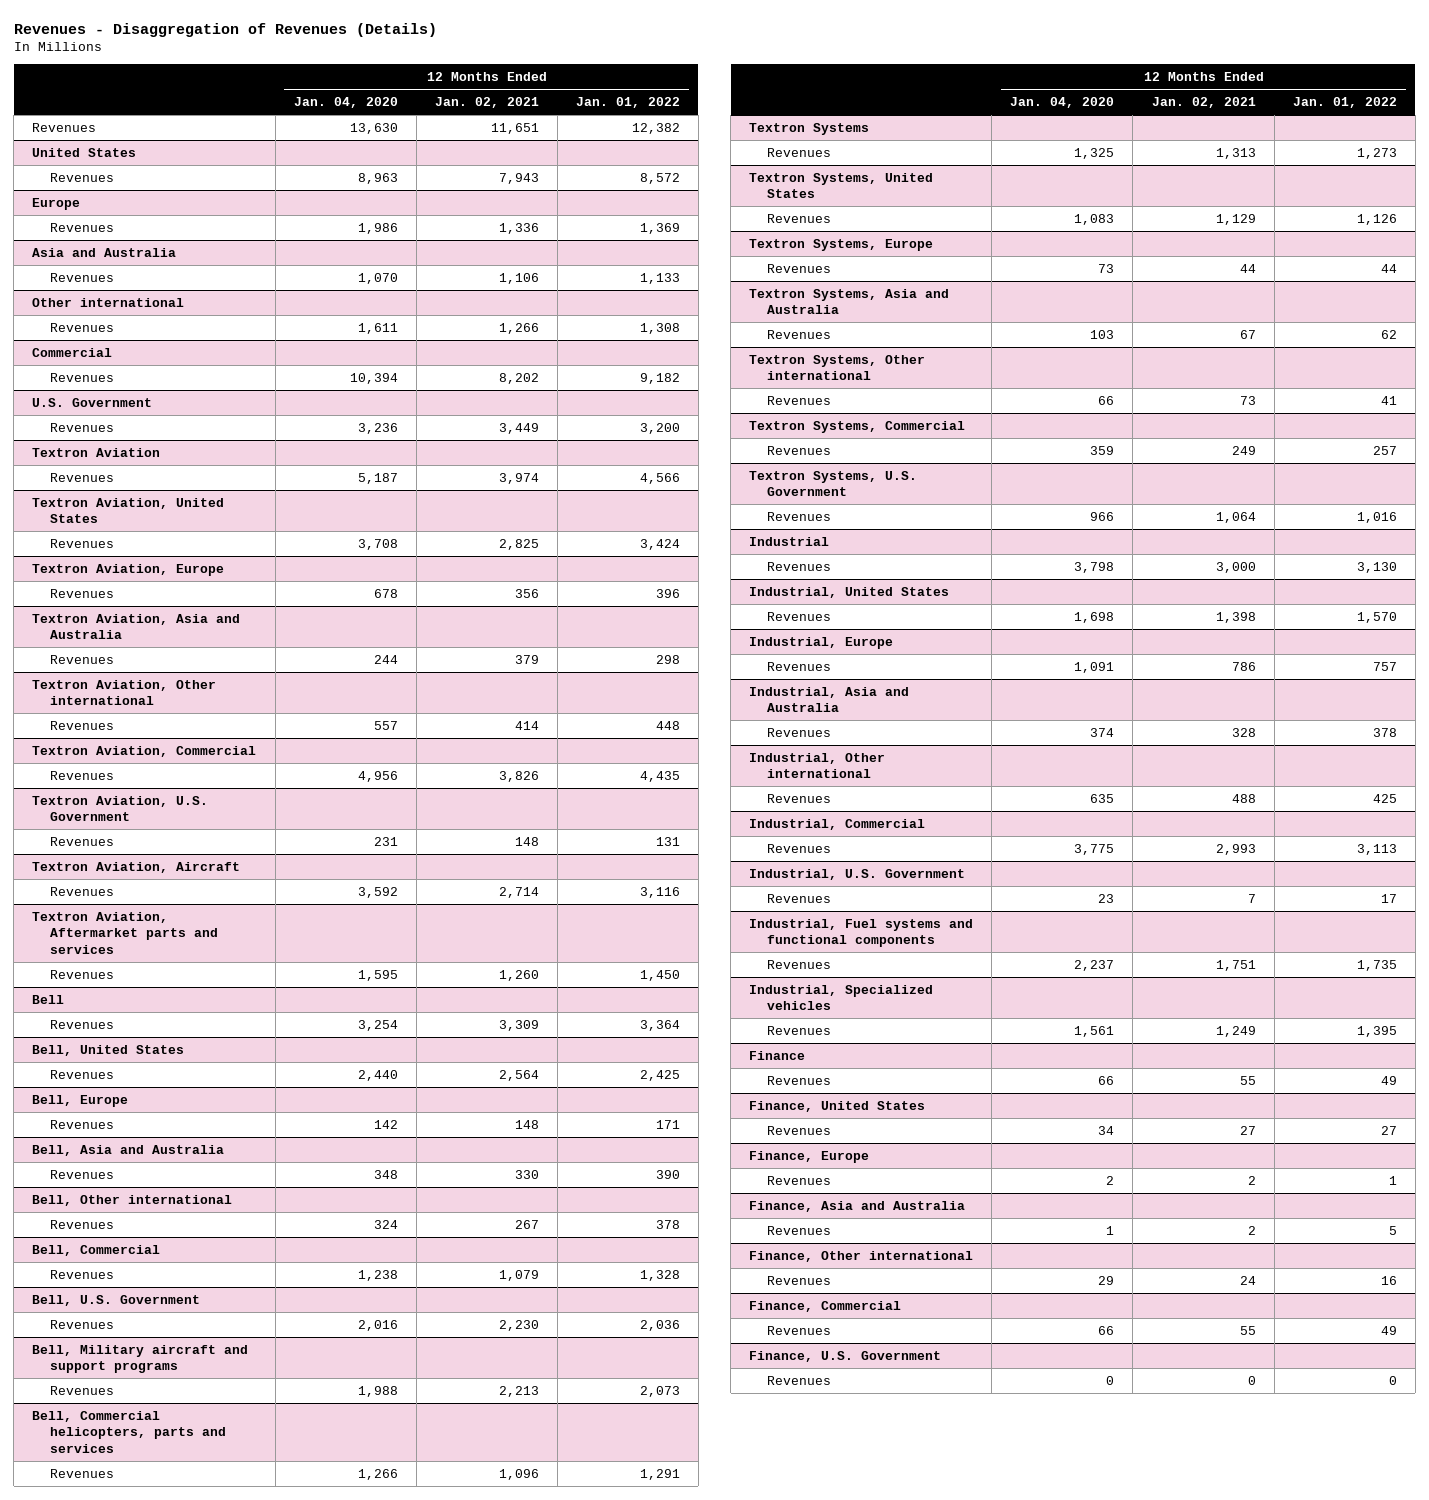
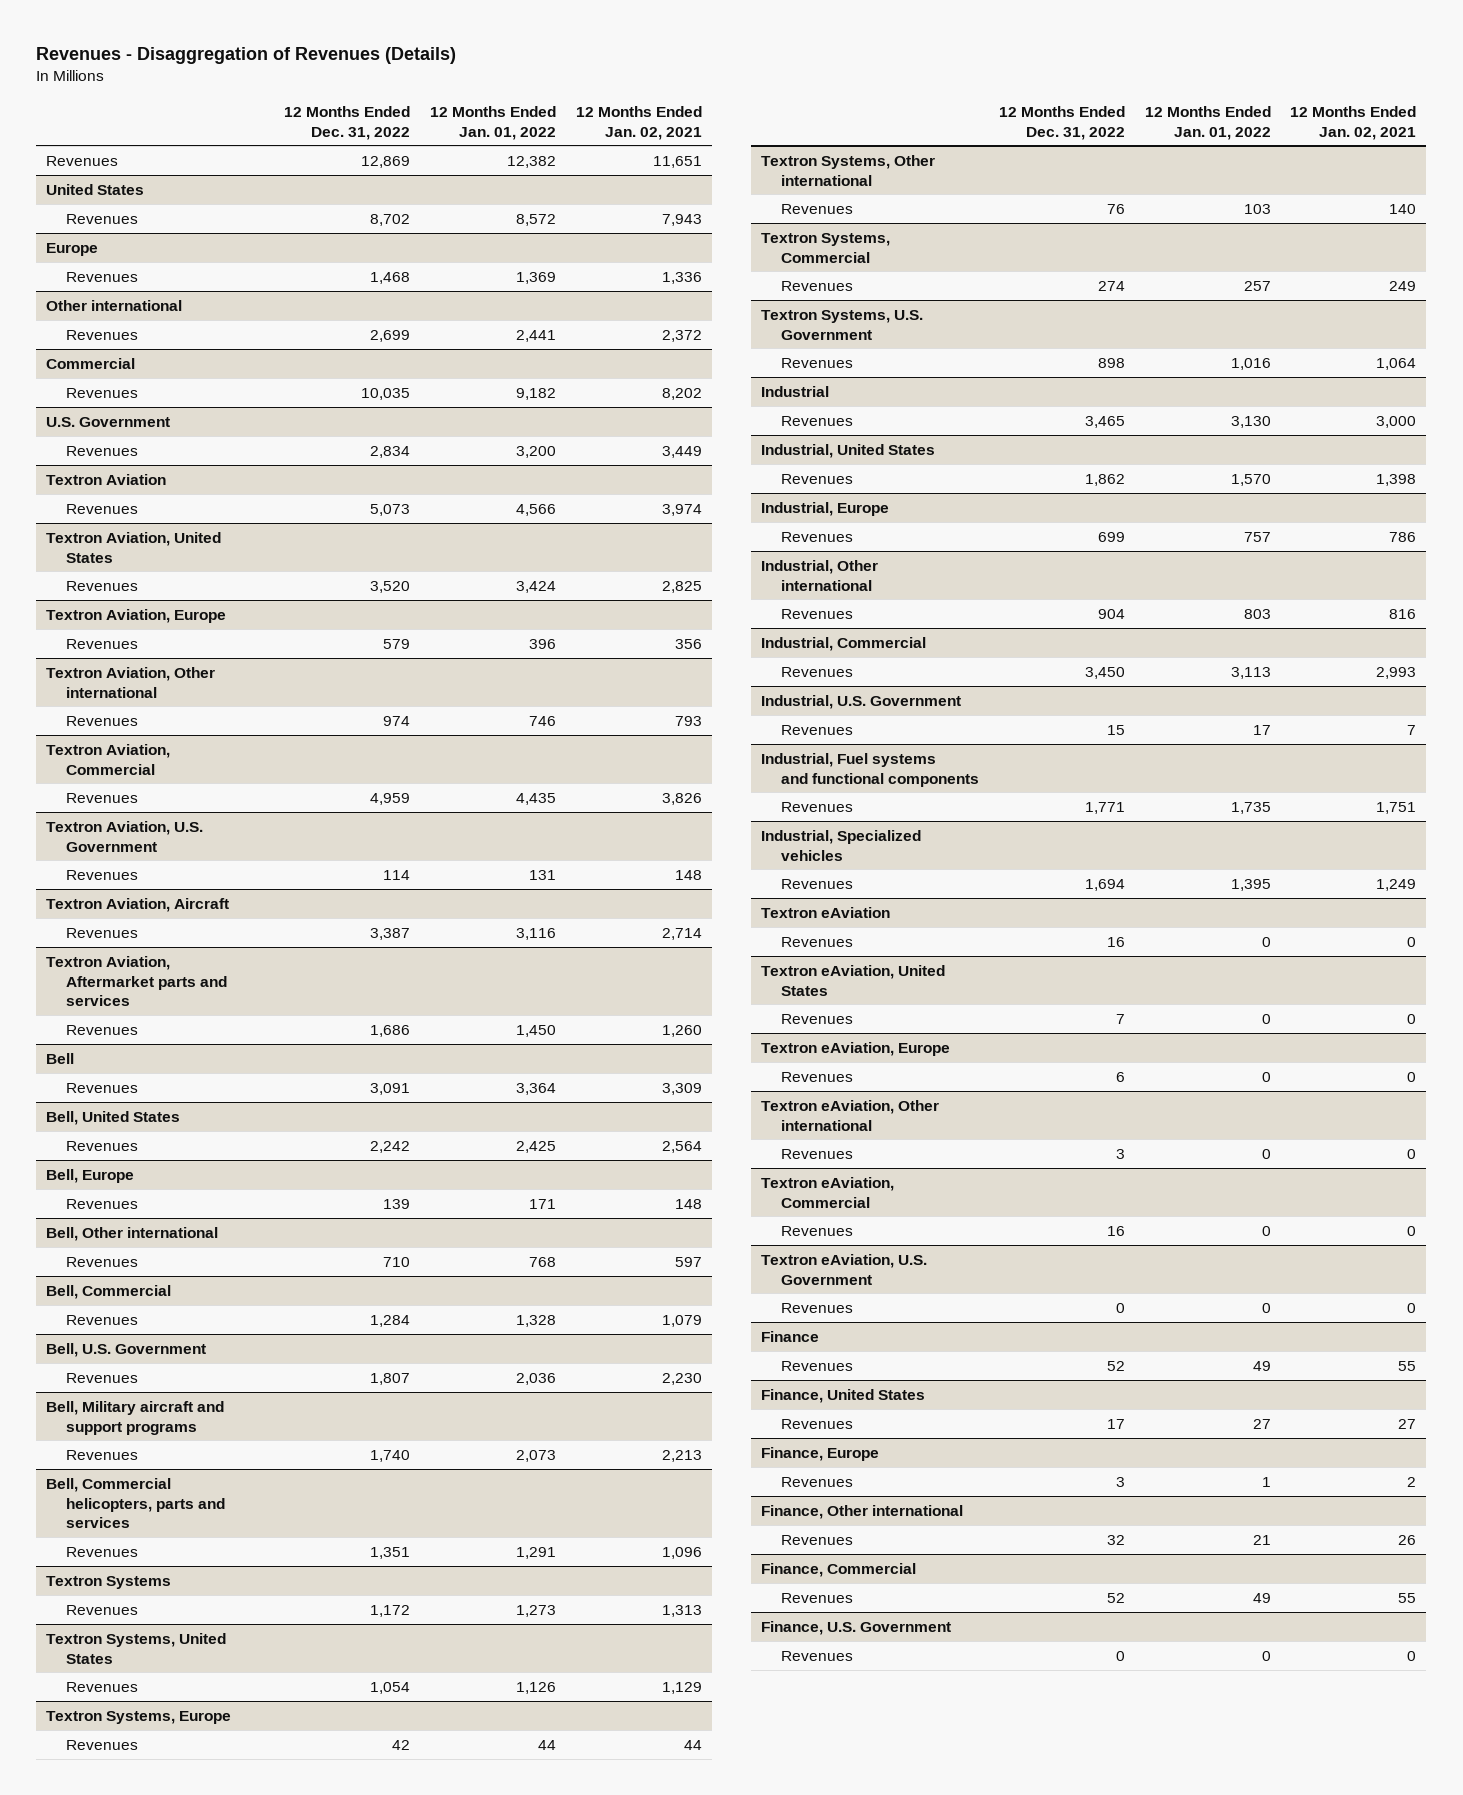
- | 12 Months Ended Jan. 04, 2020 | 12 Months Ended Jan. 02, 2021 | 12 Months Ended Jan. 01, 2022
+ | 12 Months Ended Dec. 31, 2022 | 12 Months Ended Jan. 01, 2022 | 12 Months Ended Jan. 02, 2021
- Asia and Australia
- Revenues | 1,070 | 1,106 | 1,133
@ Other international
- Revenues | 1,611 | 1,266 | 1,308
+ Revenues | 2,699 | 2,441 | 2,372
- Textron Aviation, Asia and Australia
- Revenues | 244 | 379 | 298
@ Textron Aviation, Other international
- Revenues | 557 | 414 | 448
+ Revenues | 974 | 746 | 793
- Bell, Asia and Australia
- Revenues | 348 | 330 | 390
@ Bell, Other international
- Revenues | 324 | 267 | 378
+ Revenues | 710 | 768 | 597
- Textron Systems, Asia and Australia
- Revenues | 103 | 67 | 62
@ Textron Systems, Other international
- Revenues | 66 | 73 | 41
+ Revenues | 76 | 103 | 140
- Industrial, Asia and Australia
- Revenues | 374 | 328 | 378
@ Industrial, Other international
- Revenues | 635 | 488 | 425
+ Revenues | 904 | 803 | 816
+ Textron eAviation
+ Revenues | 16 | 0 | 0
+ Textron eAviation, United States
+ Revenues | 7 | 0 | 0
+ Textron eAviation, Europe
+ Revenues | 6 | 0 | 0
+ Textron eAviation, Other international
+ Revenues | 3 | 0 | 0
+ Textron eAviation, Commercial
+ Revenues | 16 | 0 | 0
+ Textron eAviation, U.S. Government
+ Revenues | 0 | 0 | 0
- Finance, Asia and Australia
- Revenues | 1 | 2 | 5
@ Finance, Other international
- Revenues | 29 | 24 | 16
+ Revenues | 32 | 21 | 26

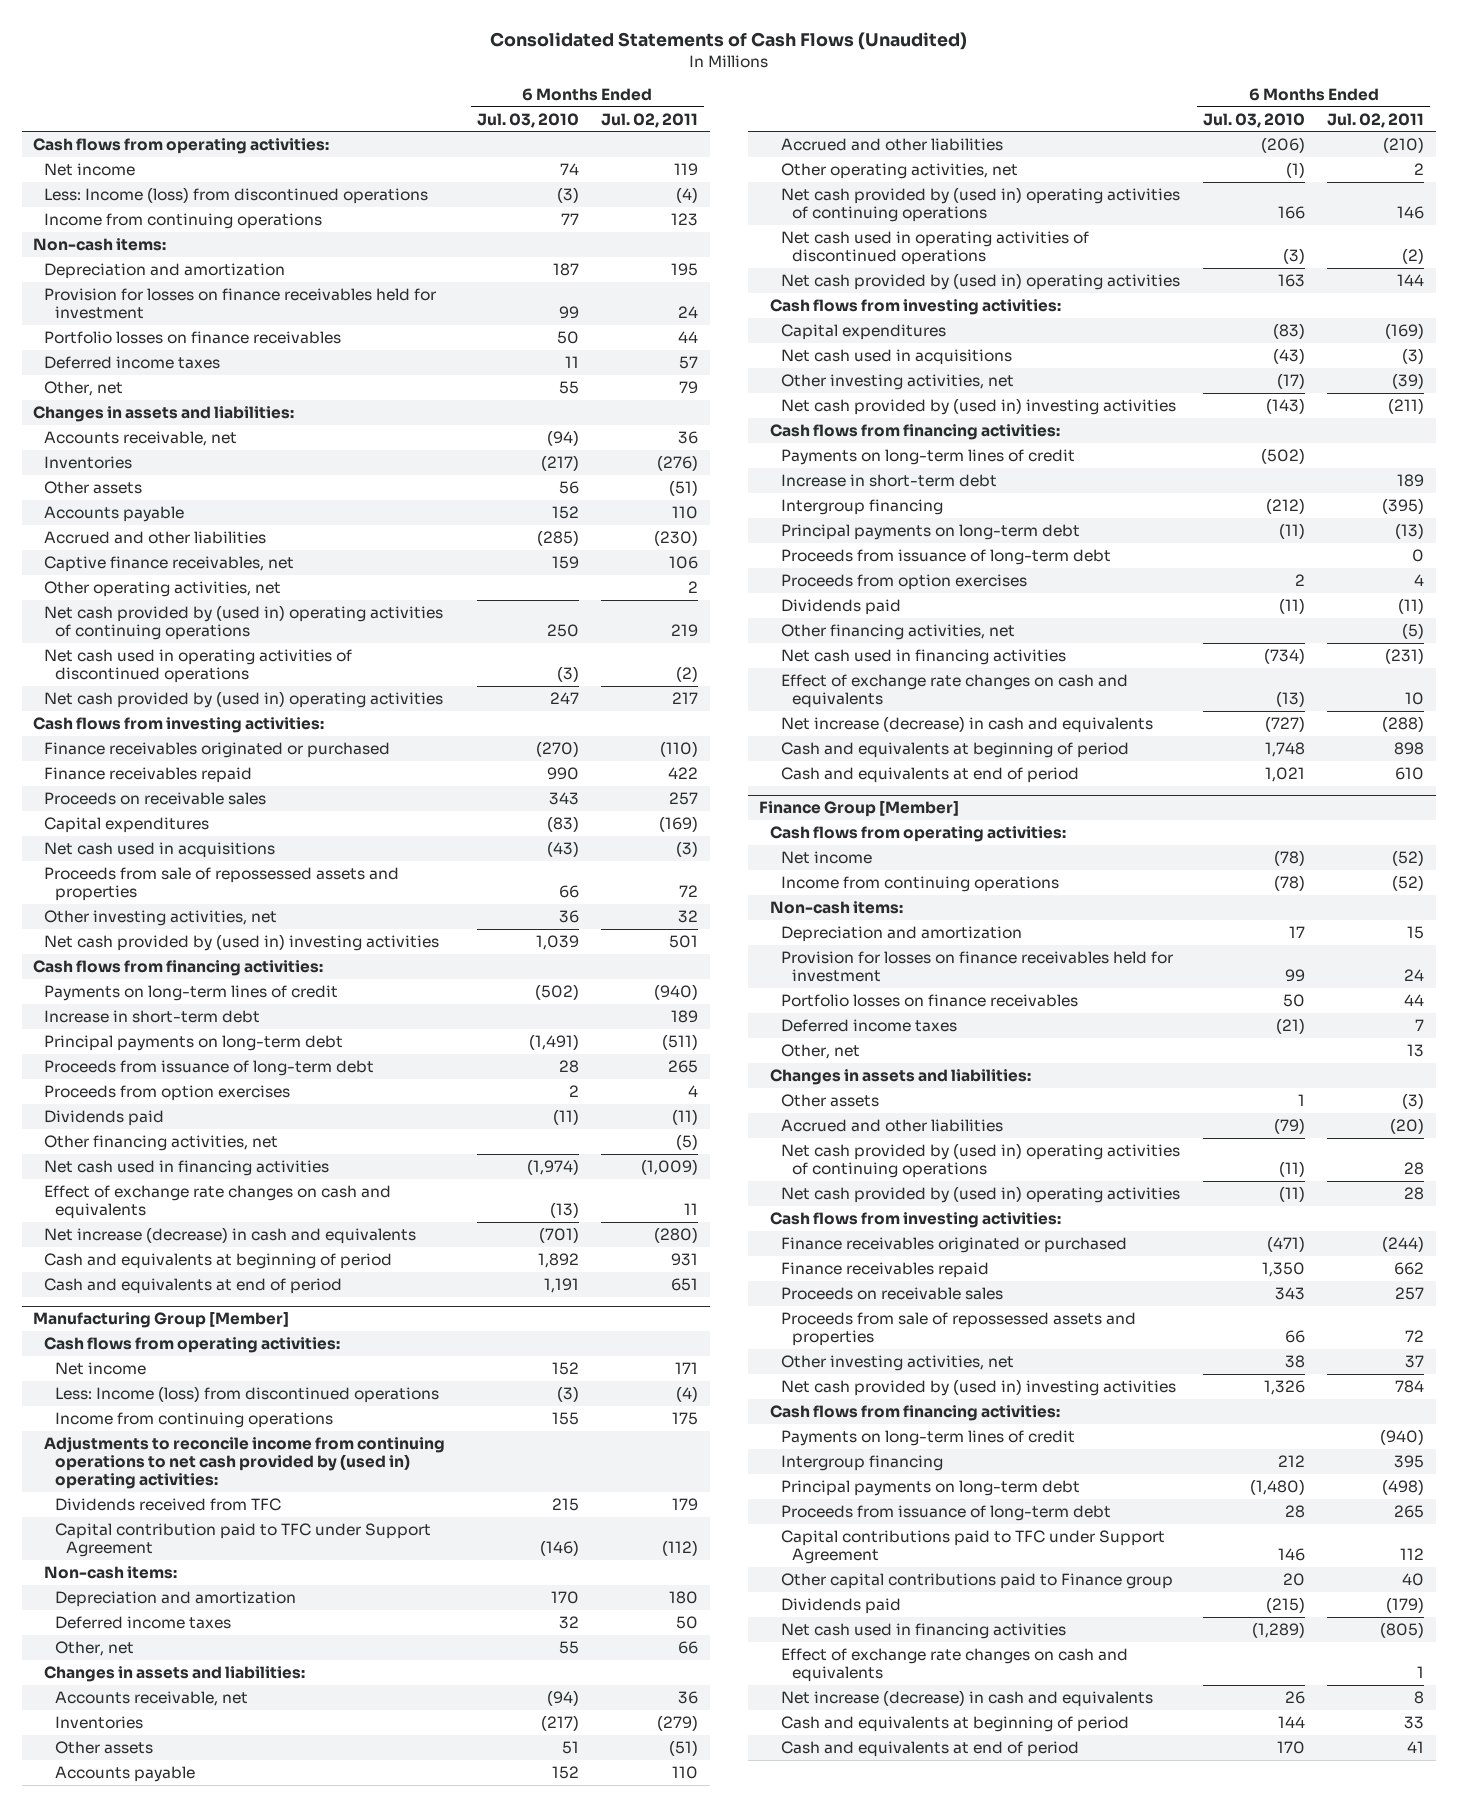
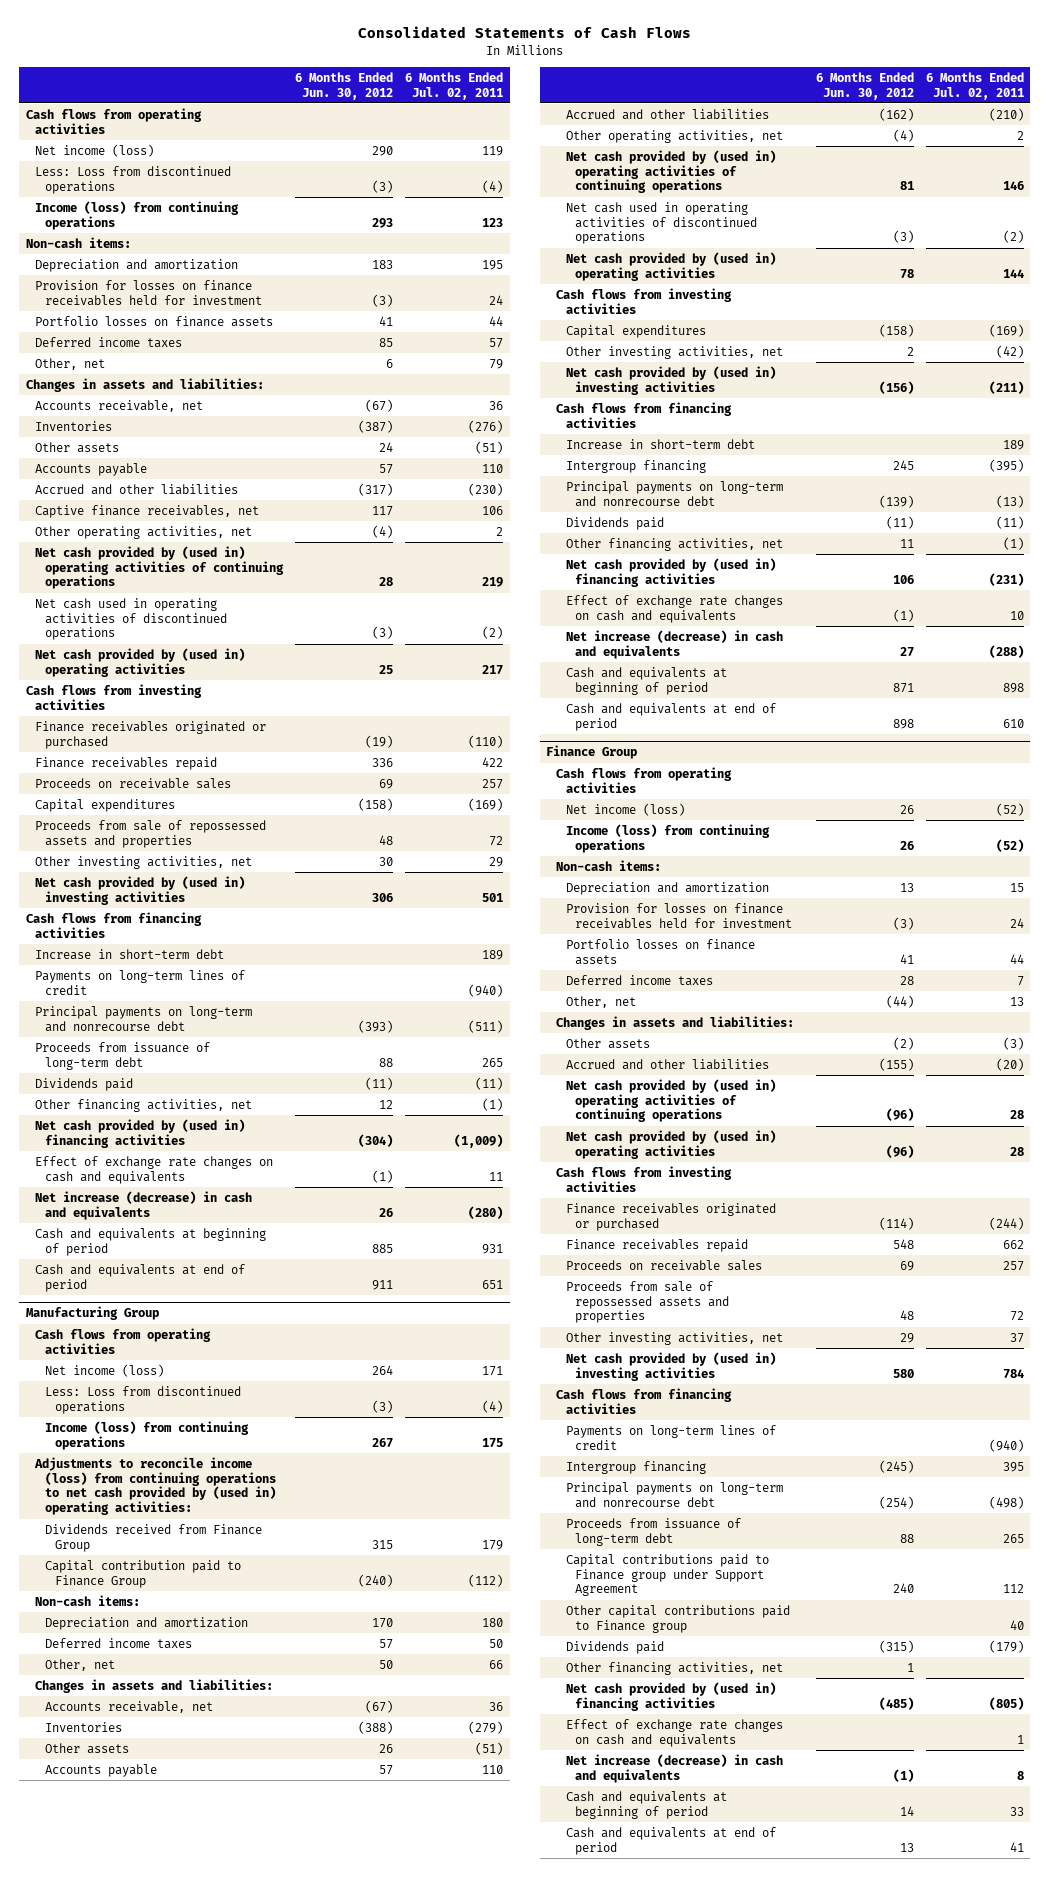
- Consolidated Statements of Cash Flows (Unaudited)
+ Consolidated Statements of Cash Flows
- | 6 Months Ended Jul. 03, 2010 | 6 Months Ended Jul. 02, 2011
+ | 6 Months Ended Jun. 30, 2012 | 6 Months Ended Jul. 02, 2011
- Cash flows from operating activities:
- Net income | 74 | 119
- Less: Income (loss) from discontinued operations | (3) | (4)
- Income from continuing operations | 77 | 123
+ Cash flows from operating activities
+ Net income (loss) | 290 | 119
+ Less: Loss from discontinued operations | (3) | (4)
+ Income (loss) from continuing operations | 293 | 123
- Portfolio losses on finance receivables | 50 | 44
+ Portfolio losses on finance assets | 41 | 44
- Cash flows from investing activities:
+ Cash flows from investing activities
- Net cash used in acquisitions | (43) | (3)
- Other investing activities, net | 36 | 32
+ Other investing activities, net | 30 | 29
- Cash flows from financing activities:
+ Cash flows from financing activities
- Principal payments on long-term debt | (1,491) | (511)
moved down: Payments on long-term lines of credit | | (940)
+ Principal payments on long-term and nonrecourse debt | (393) | (511)
- Proceeds from option exercises | 2 | 4
- Other financing activities, net | | (5)
- Net cash used in financing activities | (1,974) | (1,009)
+ Other financing activities, net | 12 | (1)
+ Net cash provided by (used in) financing activities | (304) | (1,009)
- Manufacturing Group [Member]
- Cash flows from operating activities:
- Net income | 152 | 171
- Less: Income (loss) from discontinued operations | (3) | (4)
- Income from continuing operations | 155 | 175
- Adjustments to reconcile income from continuing operations to net cash provided by (used in) operating activities:
- Dividends received from TFC | 215 | 179
- Capital contribution paid to TFC under Support Agreement | (146) | (112)
+ Manufacturing Group
+ Cash flows from operating activities
+ Net income (loss) | 264 | 171
+ Less: Loss from discontinued operations | (3) | (4)
+ Income (loss) from continuing operations | 267 | 175
+ Adjustments to reconcile income (loss) from continuing operations to net cash provided by (used in) operating activities:
+ Dividends received from Finance Group | 315 | 179
+ Capital contribution paid to Finance Group | (240) | (112)
- Cash flows from investing activities:
+ Cash flows from investing activities
- Net cash used in acquisitions | (43) | (3)
- Other investing activities, net | (17) | (39)
+ Other investing activities, net | 2 | (42)
- Cash flows from financing activities:
- Payments on long-term lines of credit | (502) |
+ Cash flows from financing activities
- Principal payments on long-term debt | (11) | (13)
- Proceeds from issuance of long-term debt | | 0
- Proceeds from option exercises | 2 | 4
+ Principal payments on long-term and nonrecourse debt | (139) | (13)
- Other financing activities, net | | (5)
- Net cash used in financing activities | (734) | (231)
+ Other financing activities, net | 11 | (1)
+ Net cash provided by (used in) financing activities | 106 | (231)
- Finance Group [Member]
- Cash flows from operating activities:
- Net income | (78) | (52)
- Income from continuing operations | (78) | (52)
+ Finance Group
+ Cash flows from operating activities
+ Net income (loss) | 26 | (52)
+ Income (loss) from continuing operations | 26 | (52)
- Portfolio losses on finance receivables | 50 | 44
+ Portfolio losses on finance assets | 41 | 44
- Cash flows from investing activities:
+ Cash flows from investing activities
- Cash flows from financing activities:
+ Cash flows from financing activities
- Principal payments on long-term debt | (1,480) | (498)
+ Principal payments on long-term and nonrecourse debt | (254) | (498)
- Capital contributions paid to TFC under Support Agreement | 146 | 112
+ Capital contributions paid to Finance group under Support Agreement | 240 | 112
- Net cash used in financing activities | (1,289) | (805)
+ Other financing activities, net | 1 |
+ Net cash provided by (used in) financing activities | (485) | (805)

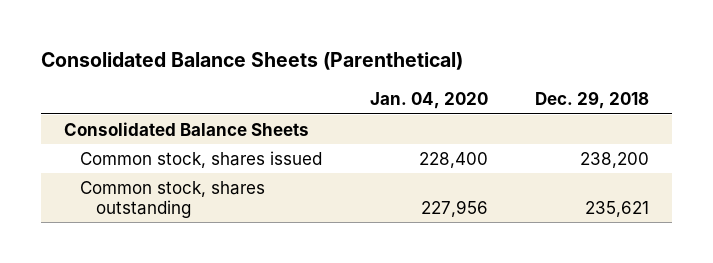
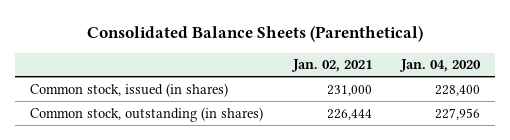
- | Jan. 04, 2020 | Dec. 29, 2018
+ | Jan. 02, 2021 | Jan. 04, 2020
- Consolidated Balance Sheets
- Common stock, shares issued | 228,400 | 238,200
- Common stock, shares outstanding | 227,956 | 235,621
+ Common stock, issued (in shares) | 231,000 | 228,400
+ Common stock, outstanding (in shares) | 226,444 | 227,956

